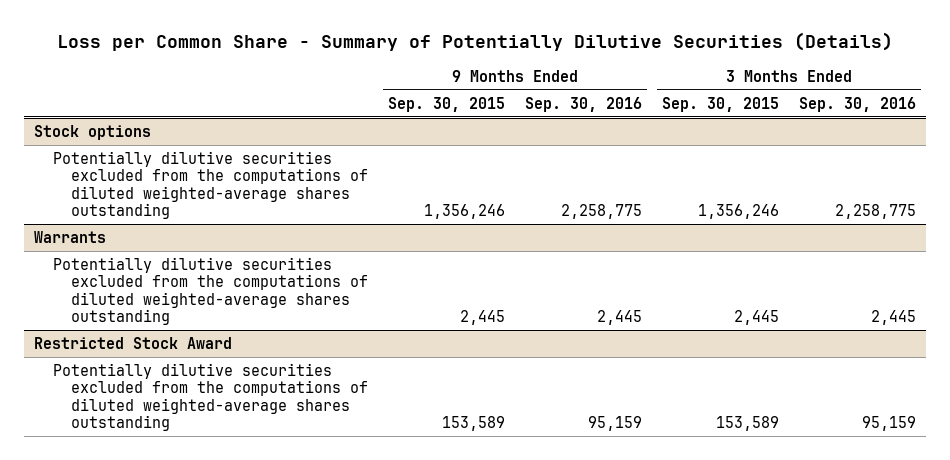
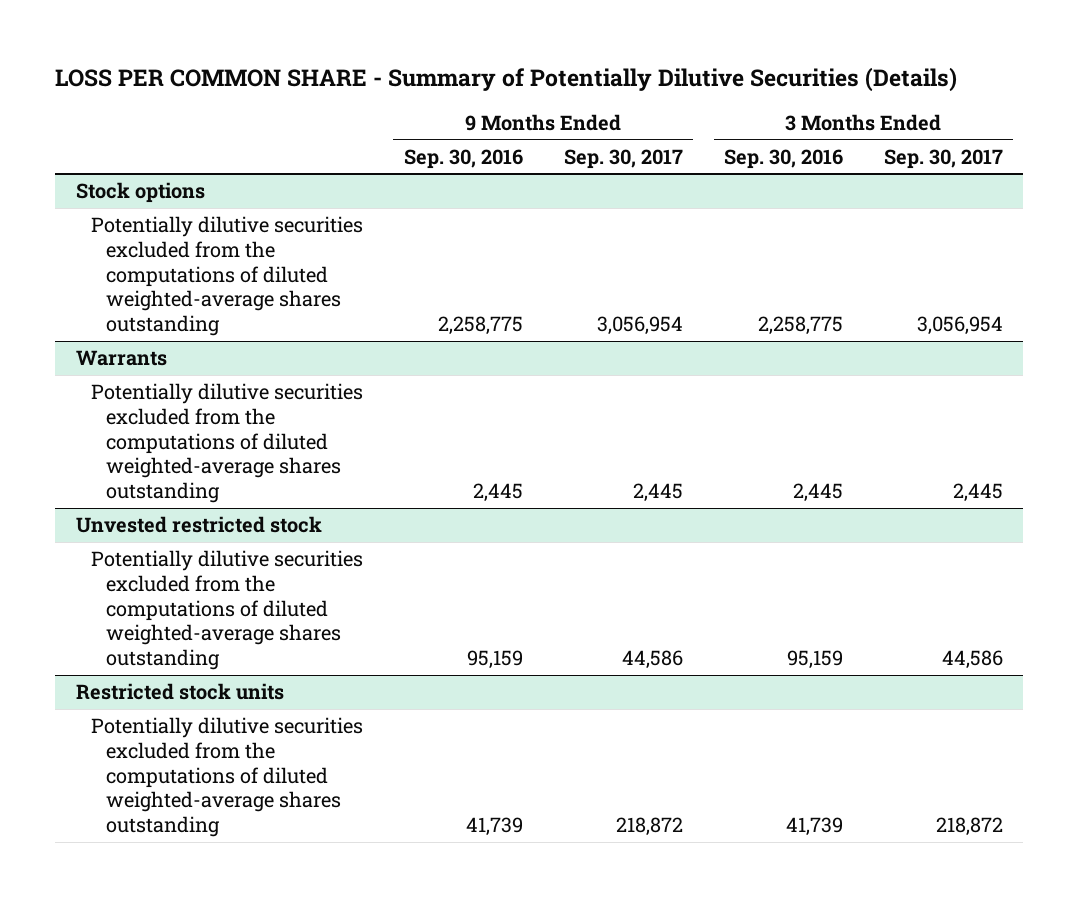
- Loss per Common Share - Summary of Potentially Dilutive Securities (Details)
+ LOSS PER COMMON SHARE - Summary of Potentially Dilutive Securities (Details)
- | 9 Months Ended Sep. 30, 2015 | 9 Months Ended Sep. 30, 2016 | 3 Months Ended Sep. 30, 2015 | 3 Months Ended Sep. 30, 2016
+ | 9 Months Ended Sep. 30, 2016 | 9 Months Ended Sep. 30, 2017 | 3 Months Ended Sep. 30, 2016 | 3 Months Ended Sep. 30, 2017
- Restricted Stock Award
+ Unvested restricted stock
+ Restricted stock units
+ Potentially dilutive securities excluded from the computations of diluted weighted-average shares outstanding | 41,739 | 218,872 | 41,739 | 218,872

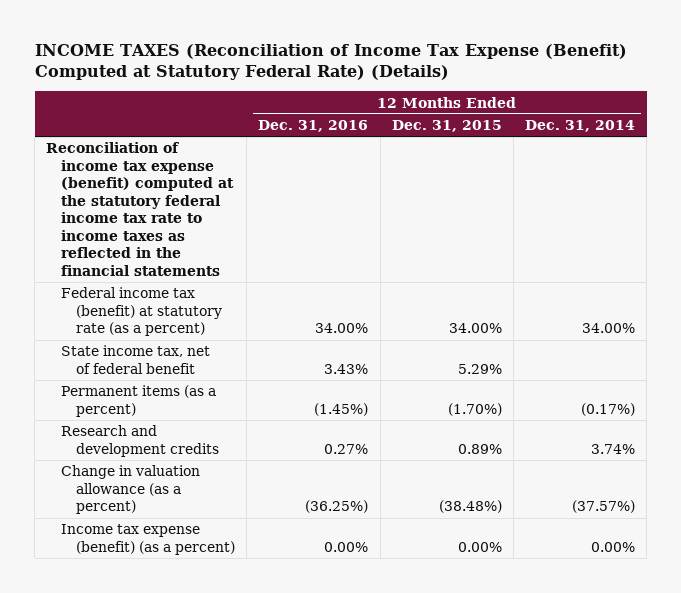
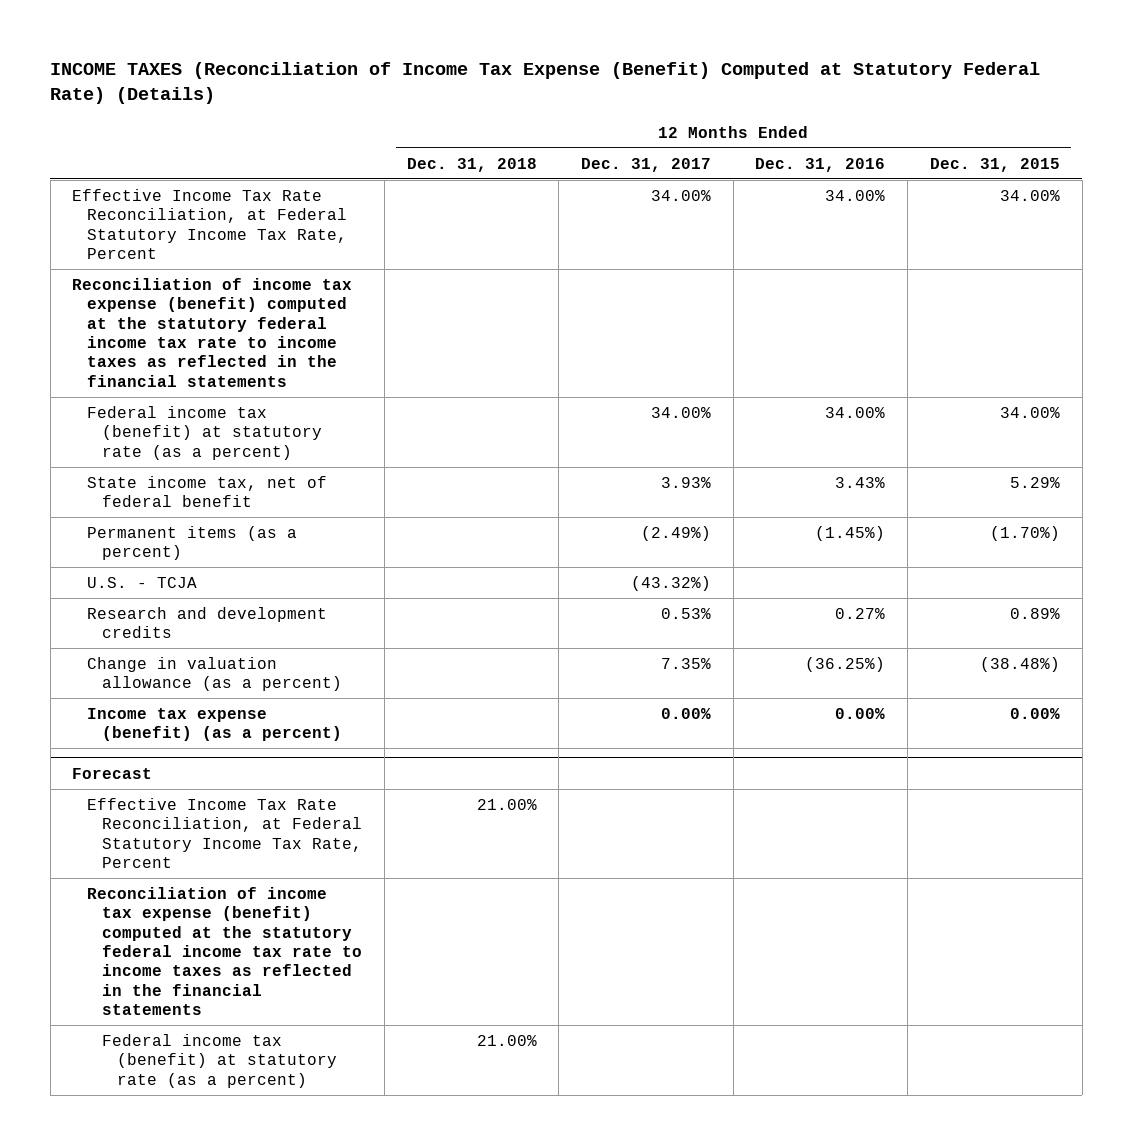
- | 12 Months Ended Dec. 31, 2016 | 12 Months Ended Dec. 31, 2015 | 12 Months Ended Dec. 31, 2014
+ | 12 Months Ended Dec. 31, 2018 | 12 Months Ended Dec. 31, 2017 | 12 Months Ended Dec. 31, 2016 | 12 Months Ended Dec. 31, 2015
+ Effective Income Tax Rate Reconciliation, at Federal Statutory Income Tax Rate, Percent | | 34.00% | 34.00% | 34.00%
+ U.S. - TCJA | | (43.32%) | |
+ Forecast
+ Effective Income Tax Rate Reconciliation, at Federal Statutory Income Tax Rate, Percent | 21.00% | | |
+ Reconciliation of income tax expense (benefit) computed at the statutory federal income tax rate to income taxes as reflected in the financial statements
+ Federal income tax (benefit) at statutory rate (as a percent) | 21.00% | | |

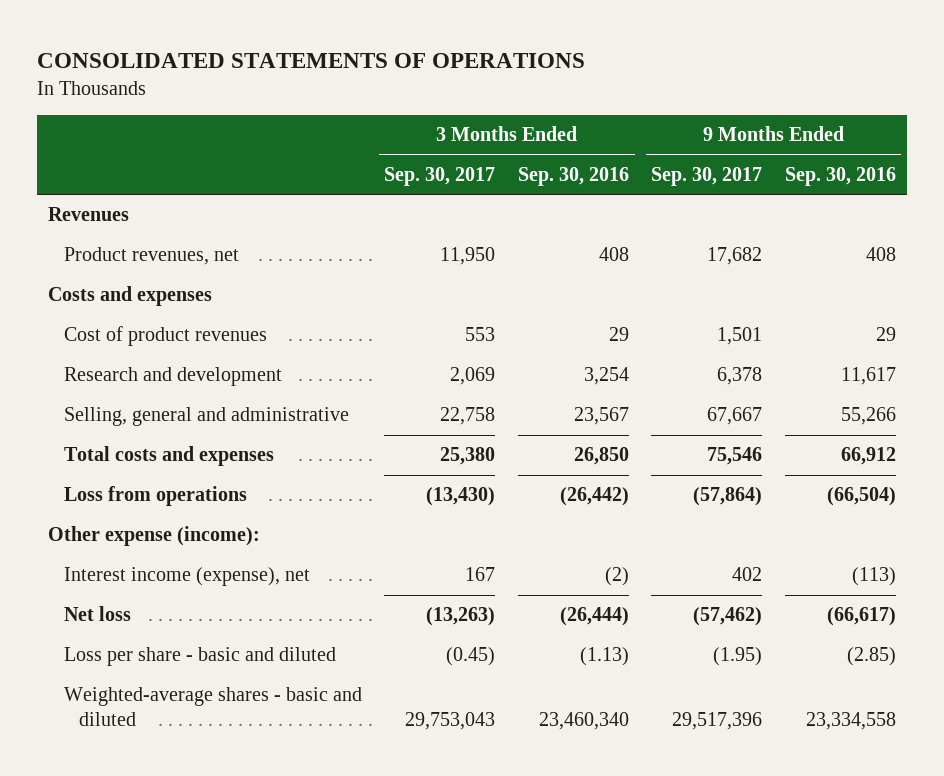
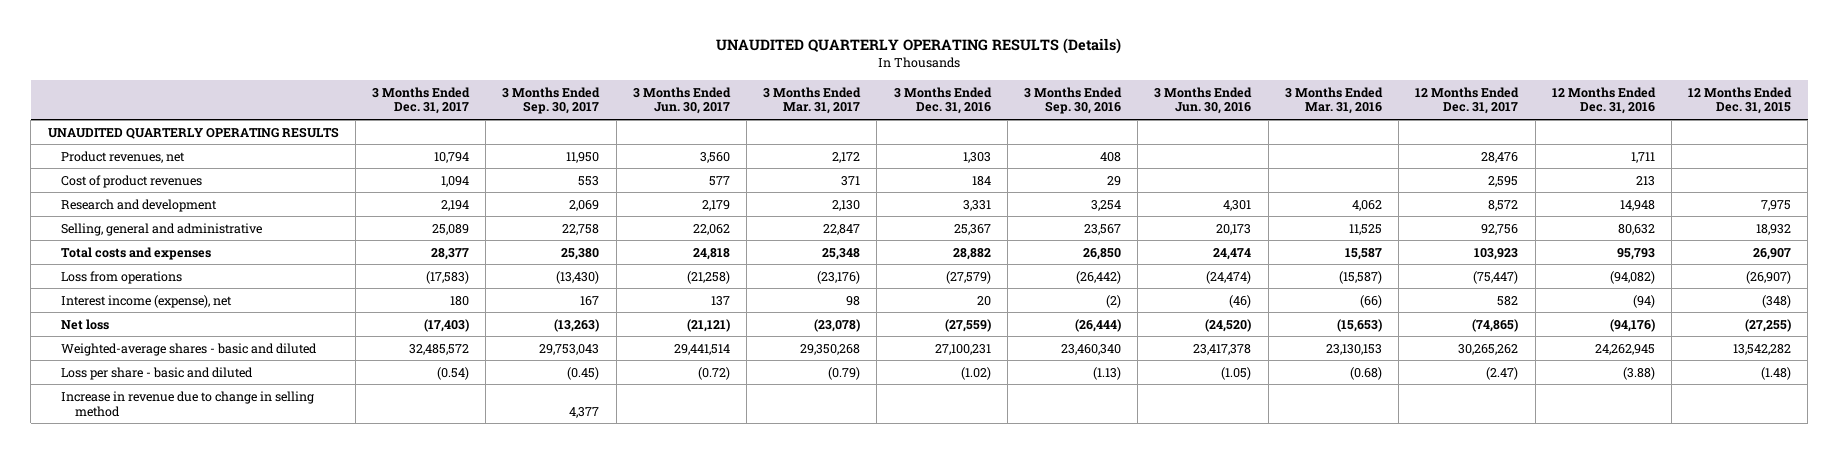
- CONSOLIDATED STATEMENTS OF OPERATIONS
+ UNAUDITED QUARTERLY OPERATING RESULTS (Details)
- | 3 Months Ended Sep. 30, 2017 | 3 Months Ended Sep. 30, 2016 | 9 Months Ended Sep. 30, 2017 | 9 Months Ended Sep. 30, 2016
+ | 3 Months Ended Dec. 31, 2017 | 3 Months Ended Sep. 30, 2017 | 3 Months Ended Jun. 30, 2017 | 3 Months Ended Mar. 31, 2017 | 3 Months Ended Dec. 31, 2016 | 3 Months Ended Sep. 30, 2016 | 3 Months Ended Jun. 30, 2016 | 3 Months Ended Mar. 31, 2016 | 12 Months Ended Dec. 31, 2017 | 12 Months Ended Dec. 31, 2016 | 12 Months Ended Dec. 31, 2015
- Revenues
+ UNAUDITED QUARTERLY OPERATING RESULTS
- Costs and expenses
- Other expense (income):
moved down: Loss per share - basic and diluted | (0.54) | (0.45) | (0.72) | (0.79) | (1.02) | (1.13) | (1.05) | (0.68) | (2.47) | (3.88) | (1.48)
+ Increase in revenue due to change in selling method | | 4,377 | | | | | | | | |

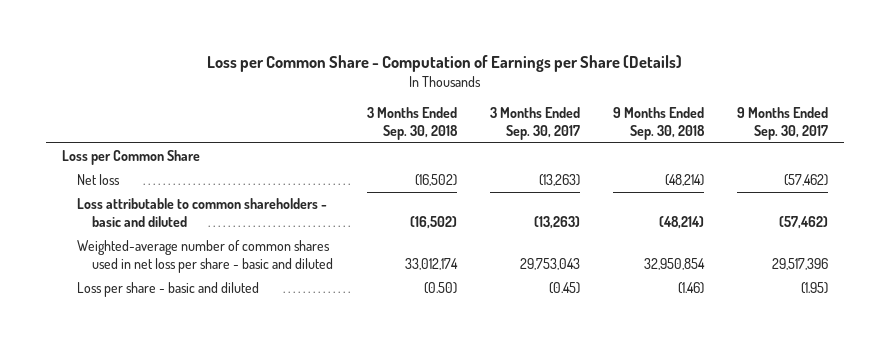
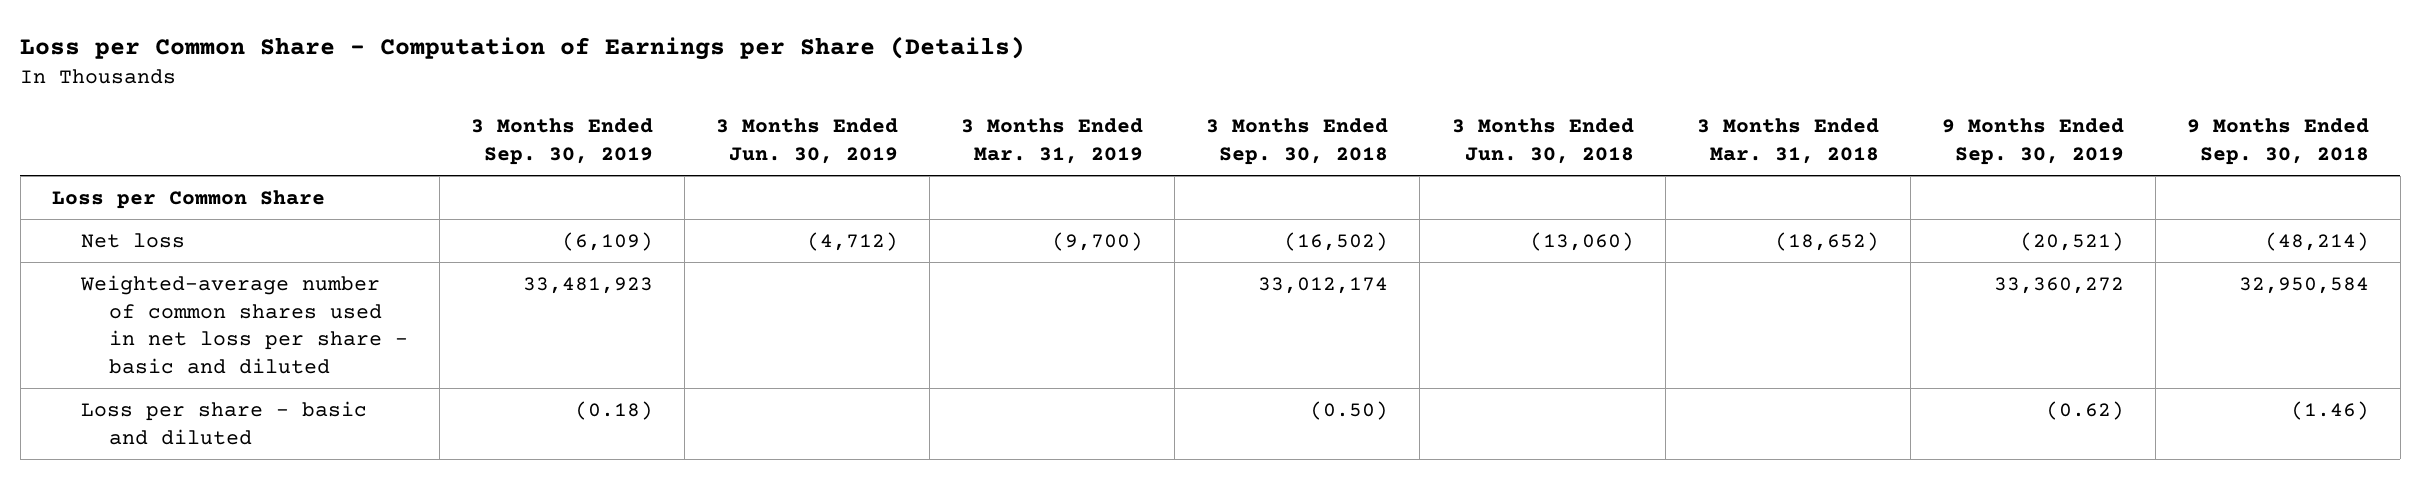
- | 3 Months Ended Sep. 30, 2018 | 3 Months Ended Sep. 30, 2017 | 9 Months Ended Sep. 30, 2018 | 9 Months Ended Sep. 30, 2017
+ | 3 Months Ended Sep. 30, 2019 | 3 Months Ended Jun. 30, 2019 | 3 Months Ended Mar. 31, 2019 | 3 Months Ended Sep. 30, 2018 | 3 Months Ended Jun. 30, 2018 | 3 Months Ended Mar. 31, 2018 | 9 Months Ended Sep. 30, 2019 | 9 Months Ended Sep. 30, 2018
- Loss attributable to common shareholders - basic and diluted | (16,502) | (13,263) | (48,214) | (57,462)
- Weighted-average number of common shares used in net loss per share - basic and diluted | 33,012,174 | 29,753,043 | 32,950,854 | 29,517,396
+ Weighted-average number of common shares used in net loss per share - basic and diluted | 33,481,923 | | | 33,012,174 | | | 33,360,272 | 32,950,584

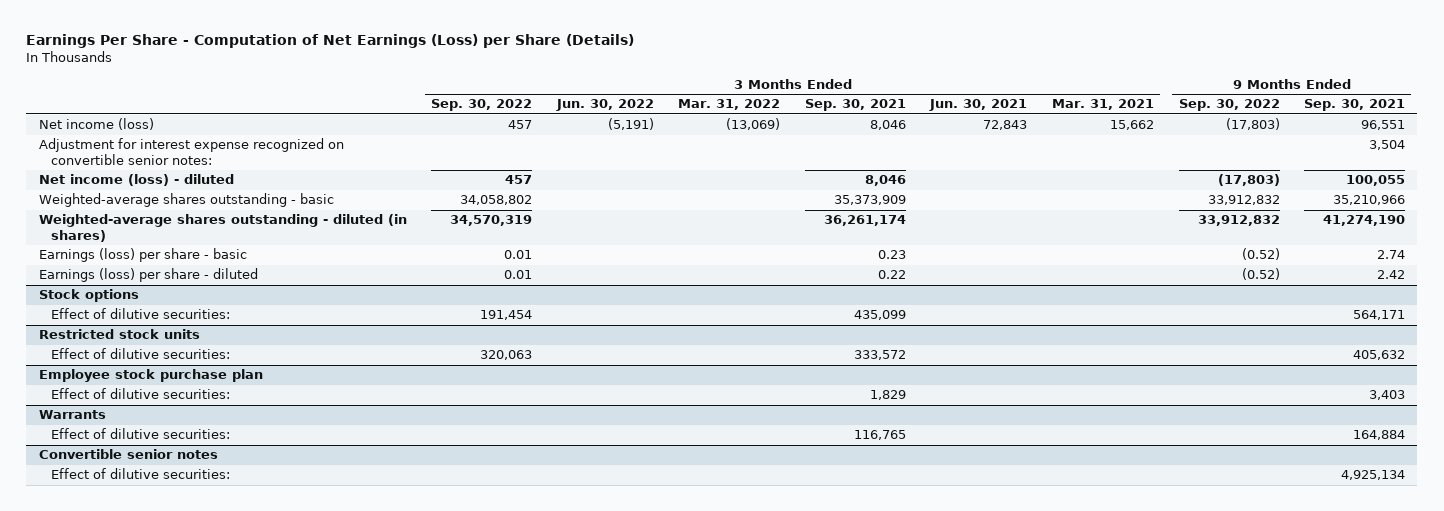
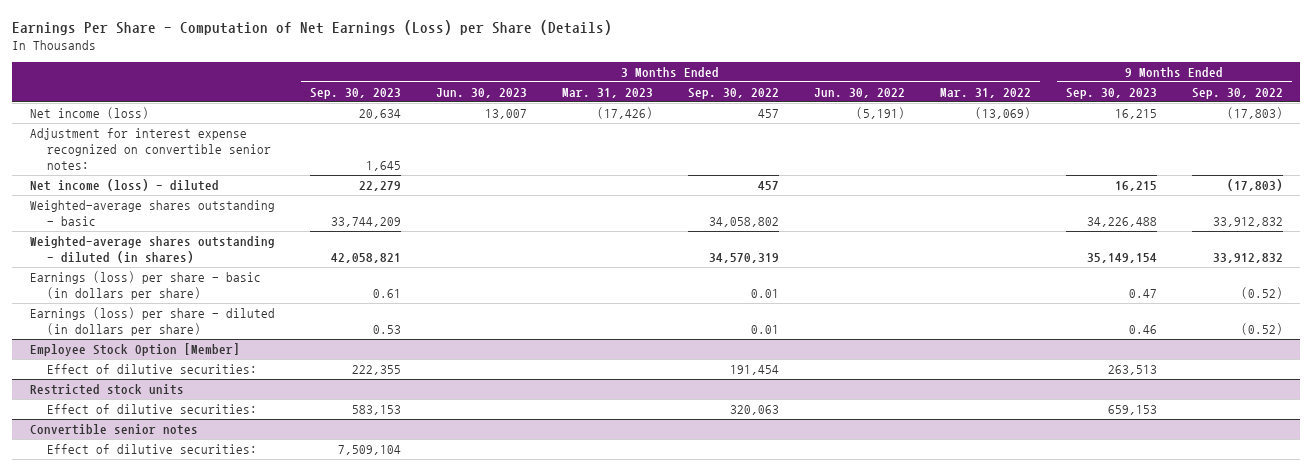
- | 3 Months Ended Sep. 30, 2022 | 3 Months Ended Jun. 30, 2022 | 3 Months Ended Mar. 31, 2022 | 3 Months Ended Sep. 30, 2021 | 3 Months Ended Jun. 30, 2021 | 3 Months Ended Mar. 31, 2021 | 9 Months Ended Sep. 30, 2022 | 9 Months Ended Sep. 30, 2021
+ | 3 Months Ended Sep. 30, 2023 | 3 Months Ended Jun. 30, 2023 | 3 Months Ended Mar. 31, 2023 | 3 Months Ended Sep. 30, 2022 | 3 Months Ended Jun. 30, 2022 | 3 Months Ended Mar. 31, 2022 | 9 Months Ended Sep. 30, 2023 | 9 Months Ended Sep. 30, 2022
- Earnings (loss) per share - basic | 0.01 | | | 0.23 | | | (0.52) | 2.74
- Earnings (loss) per share - diluted | 0.01 | | | 0.22 | | | (0.52) | 2.42
- Stock options
+ Earnings (loss) per share - basic (in dollars per share) | 0.61 | | | 0.01 | | | 0.47 | (0.52)
+ Earnings (loss) per share - diluted (in dollars per share) | 0.53 | | | 0.01 | | | 0.46 | (0.52)
+ Employee Stock Option [Member]
- Employee stock purchase plan
- Effect of dilutive securities: | | | | 1,829 | | | | 3,403
- Warrants
- Effect of dilutive securities: | | | | 116,765 | | | | 164,884

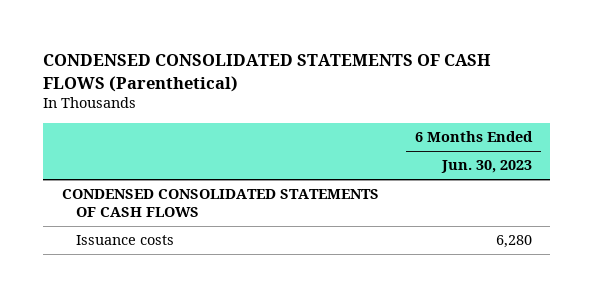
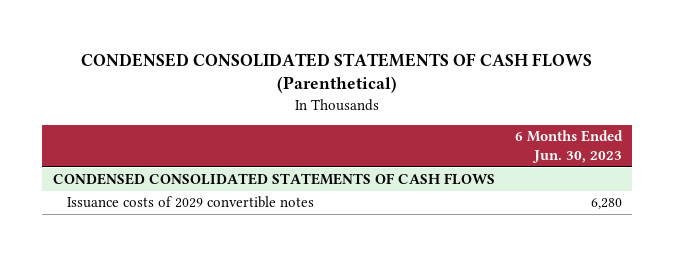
- Issuance costs | 6,280
+ Issuance costs of 2029 convertible notes | 6,280

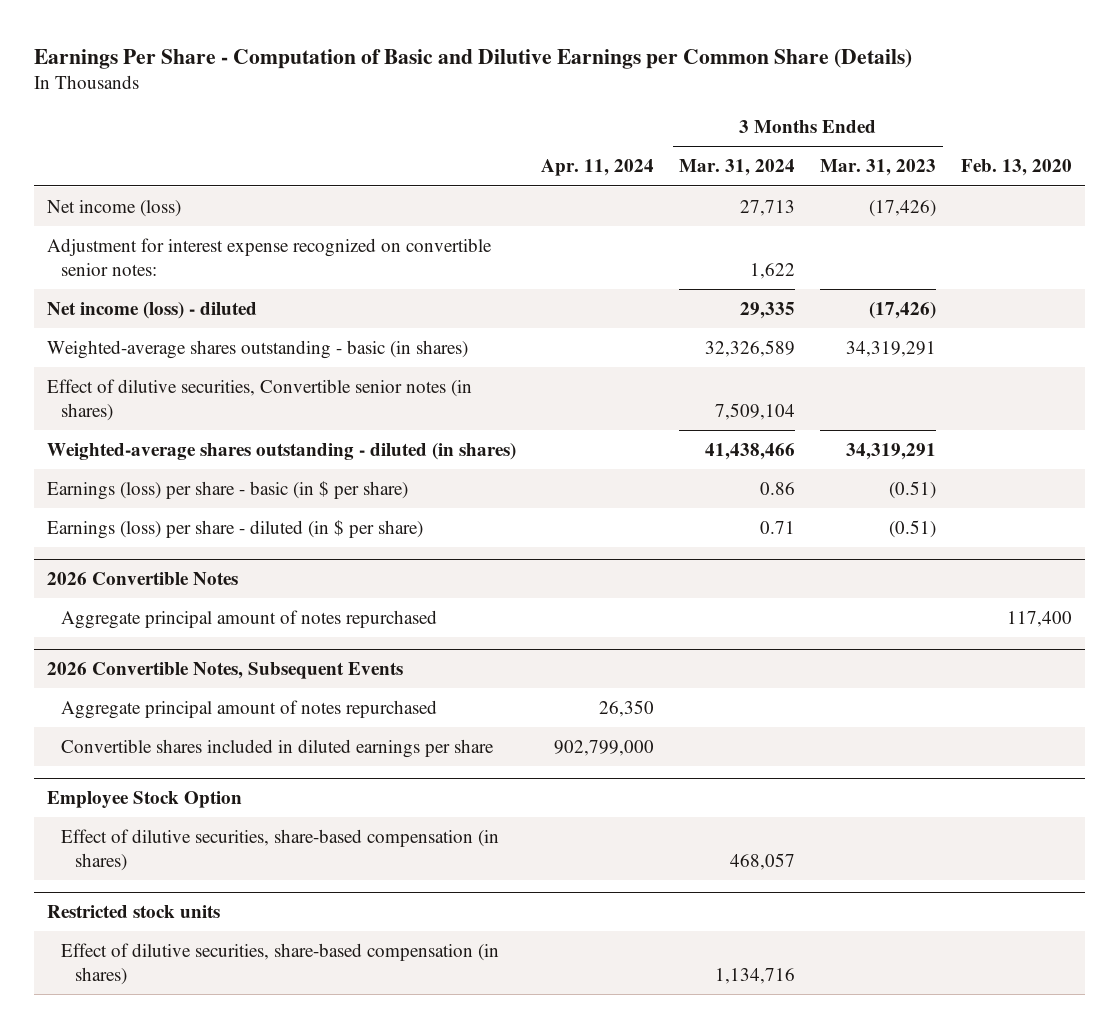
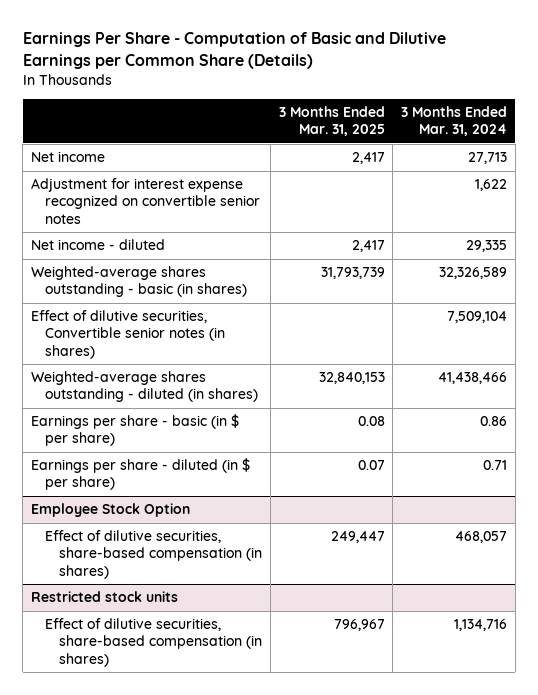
- | Apr. 11, 2024 | 3 Months Ended Mar. 31, 2024 | 3 Months Ended Mar. 31, 2023 | Feb. 13, 2020
+ | 3 Months Ended Mar. 31, 2025 | 3 Months Ended Mar. 31, 2024
- Net income (loss) | | 27,713 | (17,426) |
- Adjustment for interest expense recognized on convertible senior notes: | | 1,622 | |
- Net income (loss) - diluted | | 29,335 | (17,426) |
+ Net income | 2,417 | 27,713
+ Adjustment for interest expense recognized on convertible senior notes | | 1,622
+ Net income - diluted | 2,417 | 29,335
- Earnings (loss) per share - basic (in $ per share) | | 0.86 | (0.51) |
- Earnings (loss) per share - diluted (in $ per share) | | 0.71 | (0.51) |
- 2026 Convertible Notes
- Aggregate principal amount of notes repurchased | | | | 117,400
- 2026 Convertible Notes, Subsequent Events
- Aggregate principal amount of notes repurchased | 26,350 | | |
- Convertible shares included in diluted earnings per share | 902,799,000 | | |
+ Earnings per share - basic (in $ per share) | 0.08 | 0.86
+ Earnings per share - diluted (in $ per share) | 0.07 | 0.71

